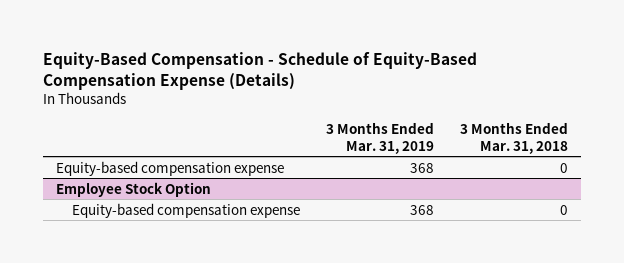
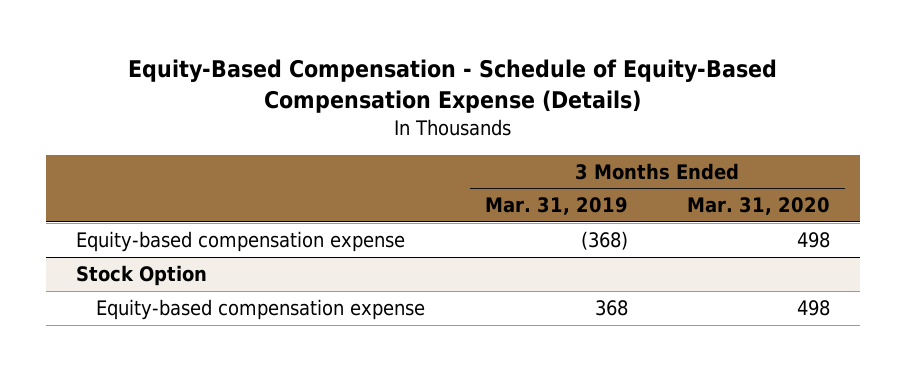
- | 3 Months Ended Mar. 31, 2019 | 3 Months Ended Mar. 31, 2018
+ | 3 Months Ended Mar. 31, 2019 | 3 Months Ended Mar. 31, 2020
- Equity-based compensation expense | 368 | 0
- Employee Stock Option
+ Equity-based compensation expense | (368) | 498
+ Stock Option

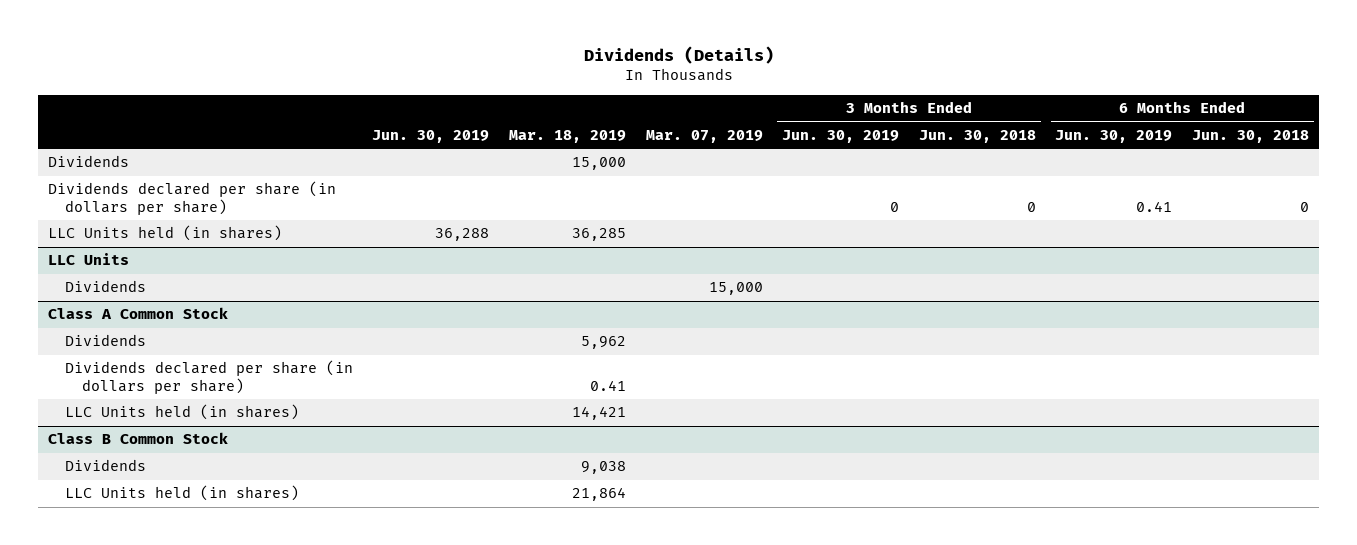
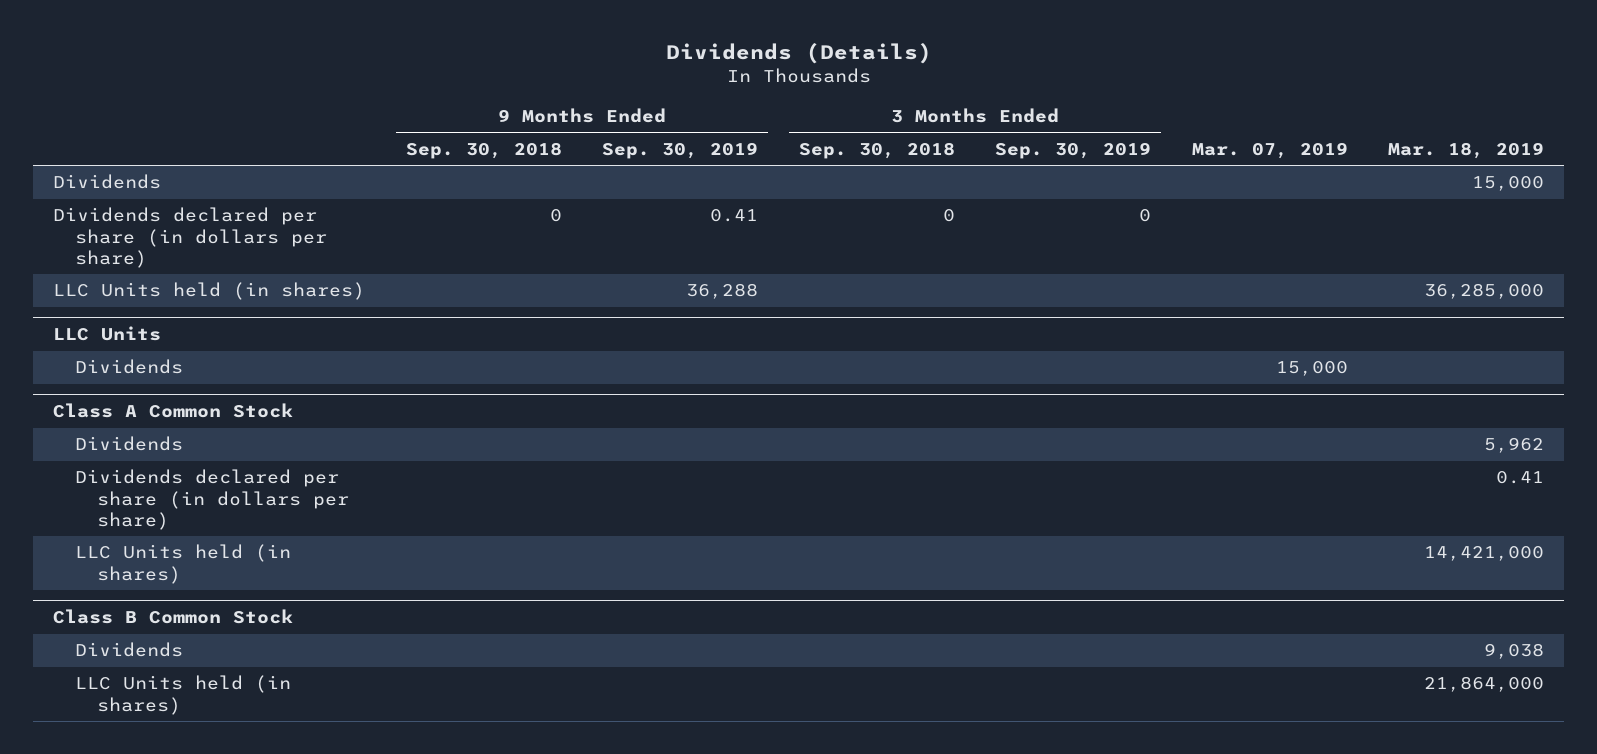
- | Jun. 30, 2019 | Mar. 18, 2019 | Mar. 07, 2019 | 3 Months Ended Jun. 30, 2019 | 3 Months Ended Jun. 30, 2018 | 6 Months Ended Jun. 30, 2019 | 6 Months Ended Jun. 30, 2018
+ | 9 Months Ended Sep. 30, 2018 | 9 Months Ended Sep. 30, 2019 | 3 Months Ended Sep. 30, 2018 | 3 Months Ended Sep. 30, 2019 | Mar. 07, 2019 | Mar. 18, 2019
- LLC Units held (in shares) | 36,288 | 36,285 | | | | |
+ LLC Units held (in shares) | | 36,288 | | | | 36,285,000
@ Class A Common Stock
- LLC Units held (in shares) | | 14,421 | | | | |
+ LLC Units held (in shares) | | | | | | 14,421,000
@ Class B Common Stock
- LLC Units held (in shares) | | 21,864 | | | | |
+ LLC Units held (in shares) | | | | | | 21,864,000

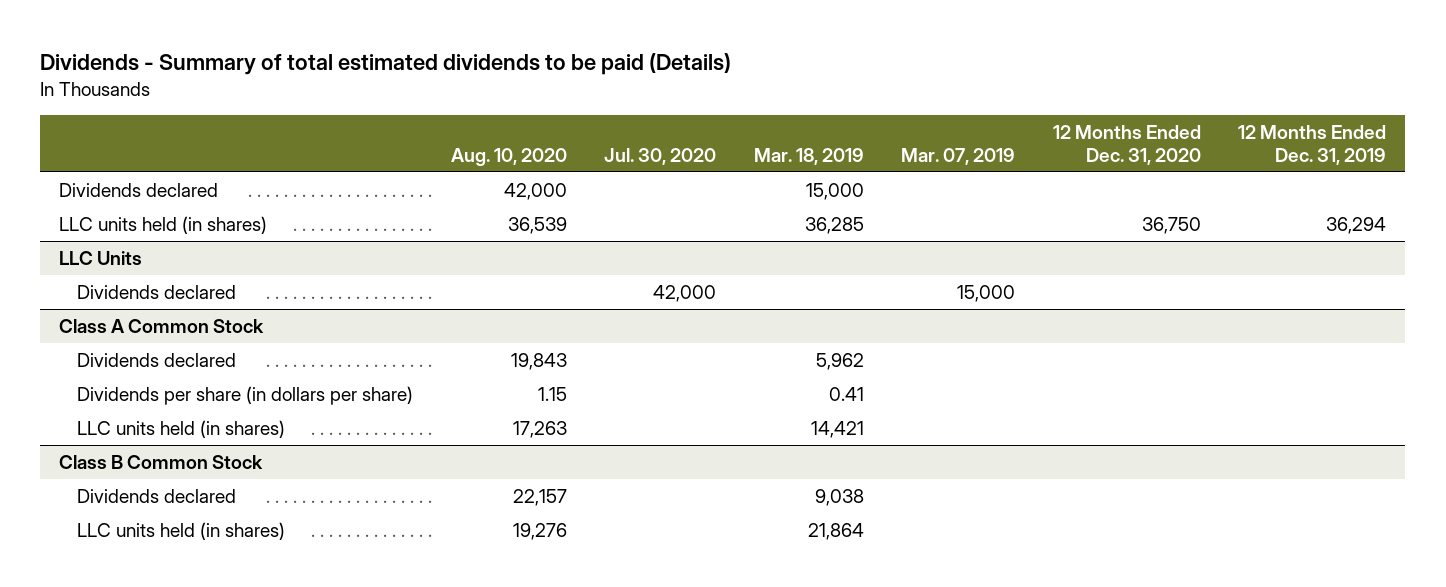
- Dividends (Details)
+ Dividends - Summary of total estimated dividends to be paid (Details)
- | 9 Months Ended Sep. 30, 2018 | 9 Months Ended Sep. 30, 2019 | 3 Months Ended Sep. 30, 2018 | 3 Months Ended Sep. 30, 2019 | Mar. 07, 2019 | Mar. 18, 2019
+ | Aug. 10, 2020 | Jul. 30, 2020 | Mar. 18, 2019 | Mar. 07, 2019 | 12 Months Ended Dec. 31, 2020 | 12 Months Ended Dec. 31, 2019
- Dividends | | | | | | 15,000
- Dividends declared per share (in dollars per share) | 0 | 0.41 | 0 | 0 | |
- LLC Units held (in shares) | | 36,288 | | | | 36,285,000
+ Dividends declared | 42,000 | | 15,000 | | |
+ LLC units held (in shares) | 36,539 | | 36,285 | | 36,750 | 36,294
@ LLC Units
- Dividends | | | | | 15,000 |
+ Dividends declared | | 42,000 | | 15,000 | |
@ Class A Common Stock
- Dividends | | | | | | 5,962
- Dividends declared per share (in dollars per share) | | | | | | 0.41
- LLC Units held (in shares) | | | | | | 14,421,000
+ Dividends declared | 19,843 | | 5,962 | | |
+ Dividends per share (in dollars per share) | 1.15 | | 0.41 | | |
+ LLC units held (in shares) | 17,263 | | 14,421 | | |
@ Class B Common Stock
- Dividends | | | | | | 9,038
- LLC Units held (in shares) | | | | | | 21,864,000
+ Dividends declared | 22,157 | | 9,038 | | |
+ LLC units held (in shares) | 19,276 | | 21,864 | | |

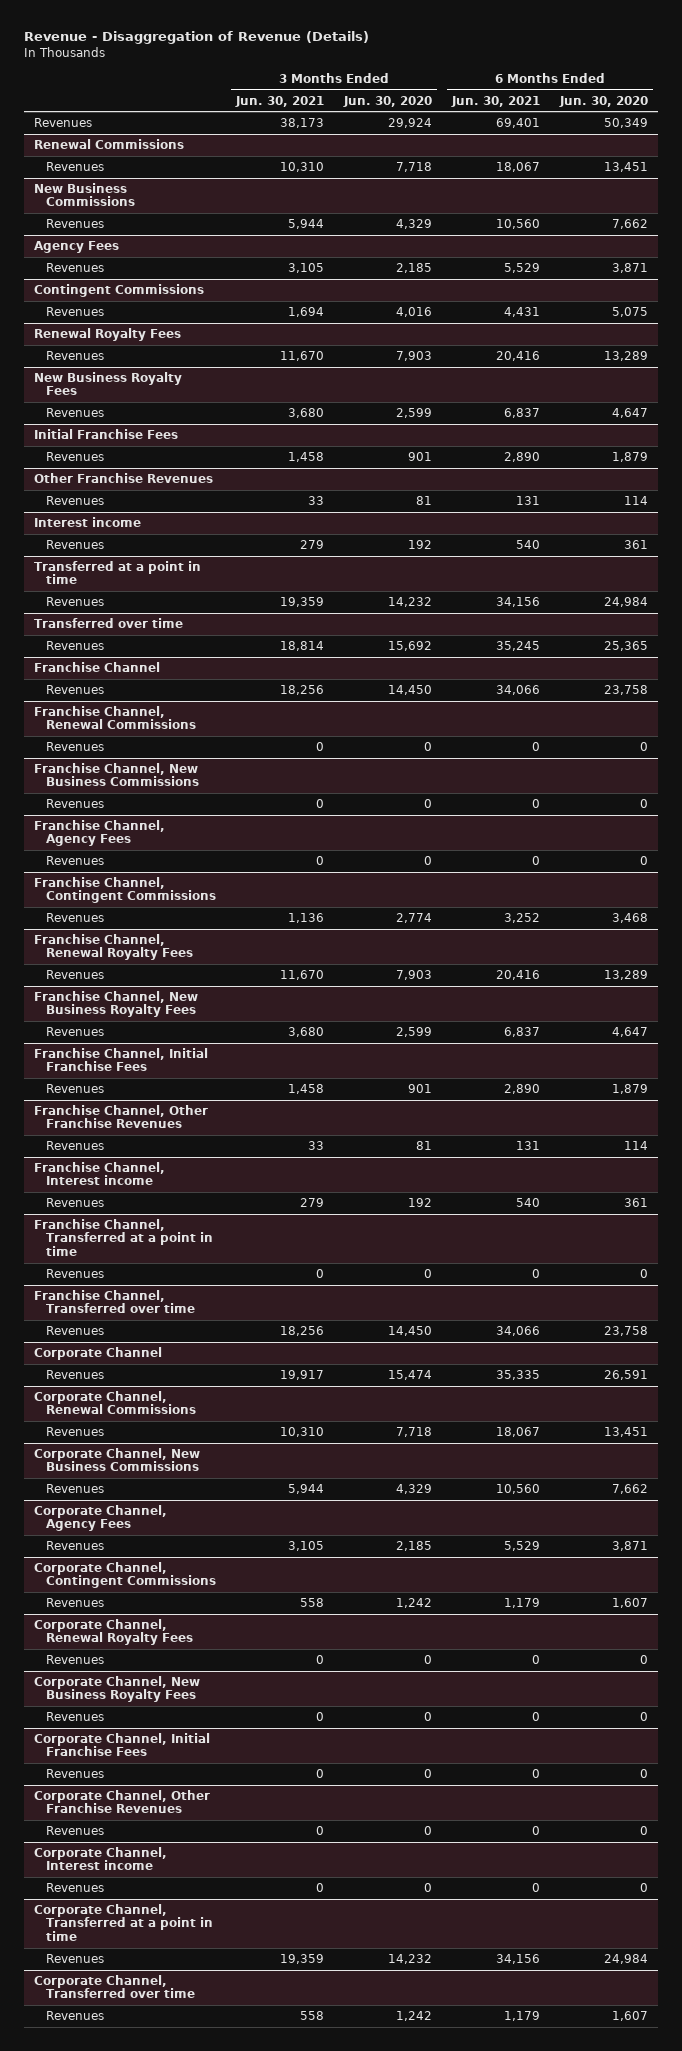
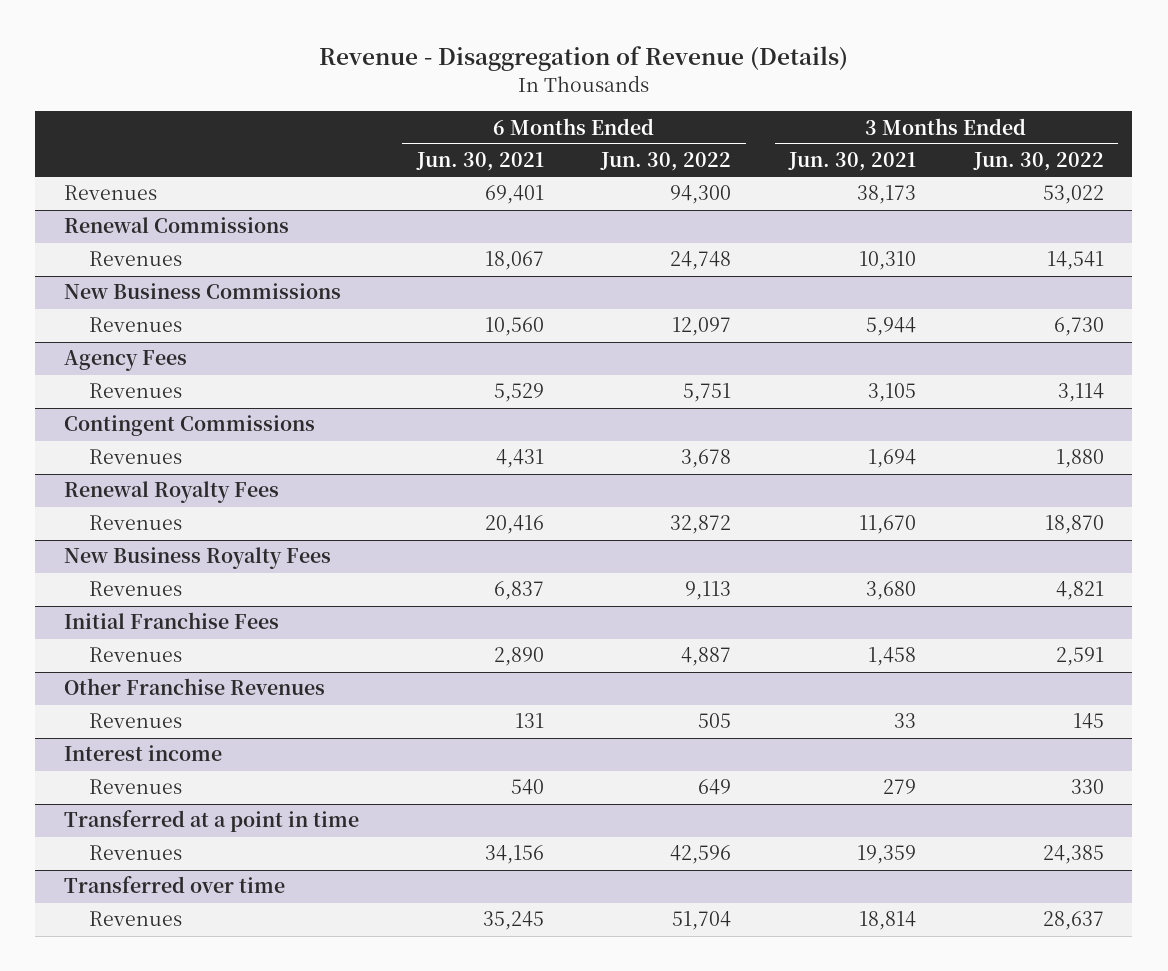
- | 3 Months Ended Jun. 30, 2021 | 3 Months Ended Jun. 30, 2020 | 6 Months Ended Jun. 30, 2021 | 6 Months Ended Jun. 30, 2020
+ | 6 Months Ended Jun. 30, 2021 | 6 Months Ended Jun. 30, 2022 | 3 Months Ended Jun. 30, 2021 | 3 Months Ended Jun. 30, 2022
- Franchise Channel
- Revenues | 18,256 | 14,450 | 34,066 | 23,758
- Franchise Channel, Renewal Commissions
- Revenues | 0 | 0 | 0 | 0
- Franchise Channel, New Business Commissions
- Revenues | 0 | 0 | 0 | 0
- Franchise Channel, Agency Fees
- Revenues | 0 | 0 | 0 | 0
- Franchise Channel, Contingent Commissions
- Revenues | 1,136 | 2,774 | 3,252 | 3,468
- Franchise Channel, Renewal Royalty Fees
- Revenues | 11,670 | 7,903 | 20,416 | 13,289
- Franchise Channel, New Business Royalty Fees
- Revenues | 3,680 | 2,599 | 6,837 | 4,647
- Franchise Channel, Initial Franchise Fees
- Revenues | 1,458 | 901 | 2,890 | 1,879
- Franchise Channel, Other Franchise Revenues
- Revenues | 33 | 81 | 131 | 114
- Franchise Channel, Interest income
- Revenues | 279 | 192 | 540 | 361
- Franchise Channel, Transferred at a point in time
- Revenues | 0 | 0 | 0 | 0
- Franchise Channel, Transferred over time
- Revenues | 18,256 | 14,450 | 34,066 | 23,758
- Corporate Channel
- Revenues | 19,917 | 15,474 | 35,335 | 26,591
- Corporate Channel, Renewal Commissions
- Revenues | 10,310 | 7,718 | 18,067 | 13,451
- Corporate Channel, New Business Commissions
- Revenues | 5,944 | 4,329 | 10,560 | 7,662
- Corporate Channel, Agency Fees
- Revenues | 3,105 | 2,185 | 5,529 | 3,871
- Corporate Channel, Contingent Commissions
- Revenues | 558 | 1,242 | 1,179 | 1,607
- Corporate Channel, Renewal Royalty Fees
- Revenues | 0 | 0 | 0 | 0
- Corporate Channel, New Business Royalty Fees
- Revenues | 0 | 0 | 0 | 0
- Corporate Channel, Initial Franchise Fees
- Revenues | 0 | 0 | 0 | 0
- Corporate Channel, Other Franchise Revenues
- Revenues | 0 | 0 | 0 | 0
- Corporate Channel, Interest income
- Revenues | 0 | 0 | 0 | 0
- Corporate Channel, Transferred at a point in time
- Revenues | 19,359 | 14,232 | 34,156 | 24,984
- Corporate Channel, Transferred over time
- Revenues | 558 | 1,242 | 1,179 | 1,607

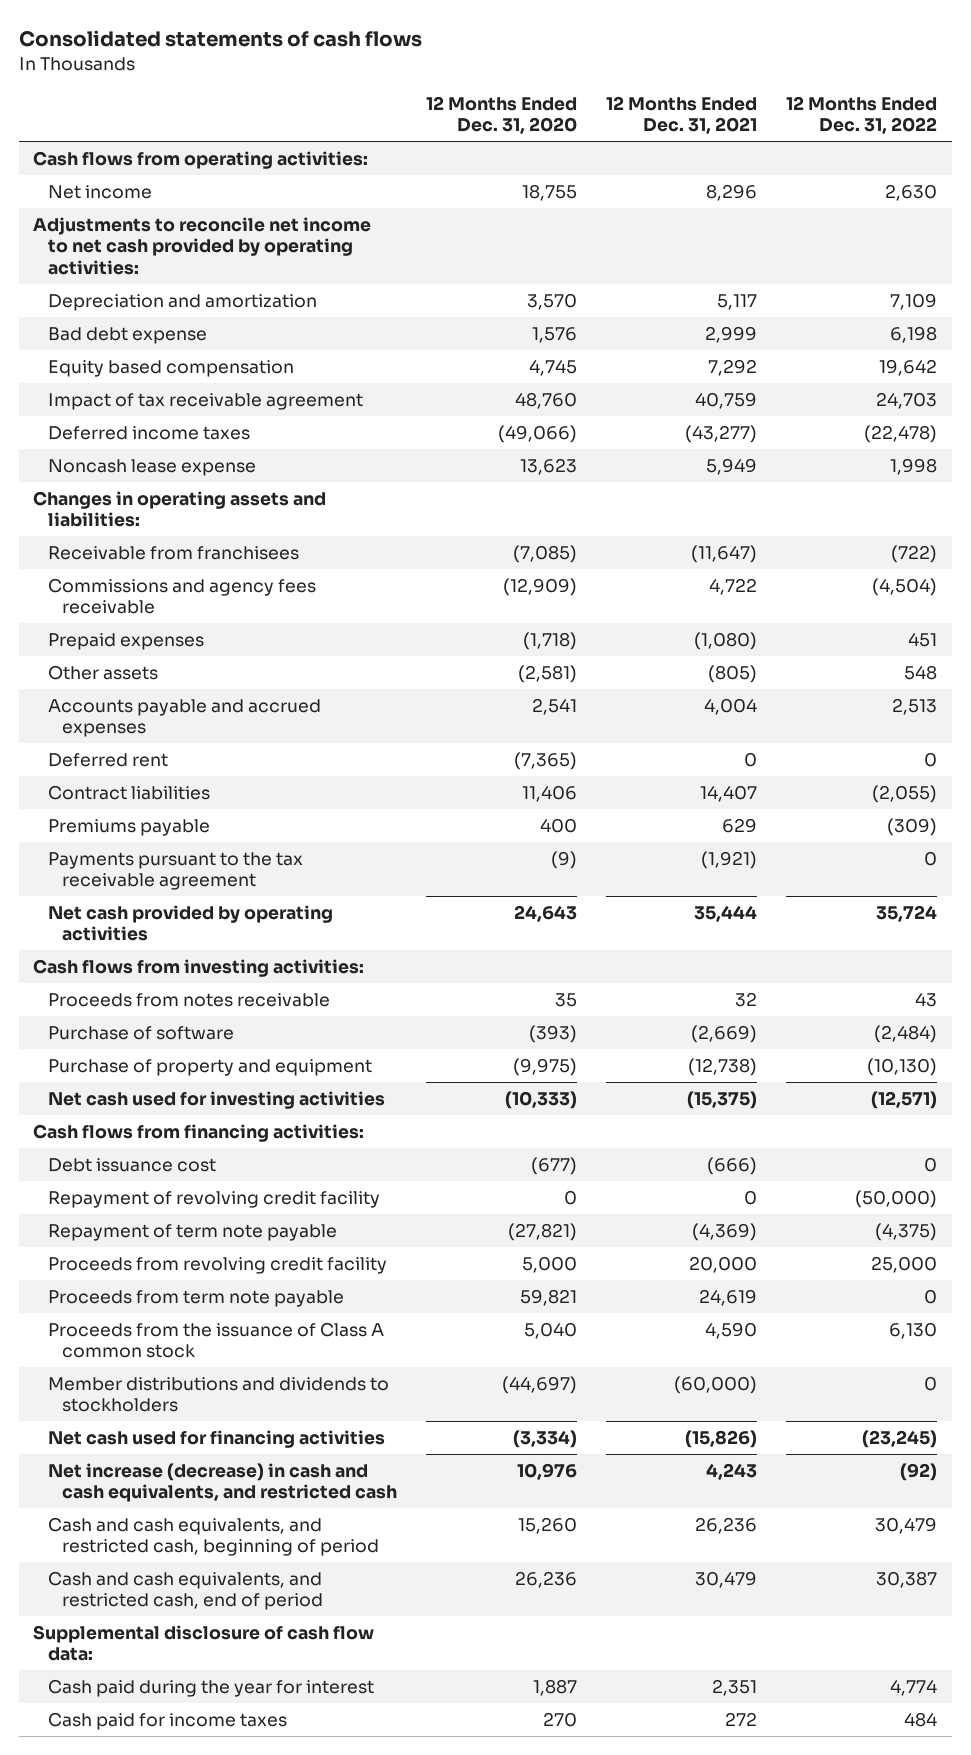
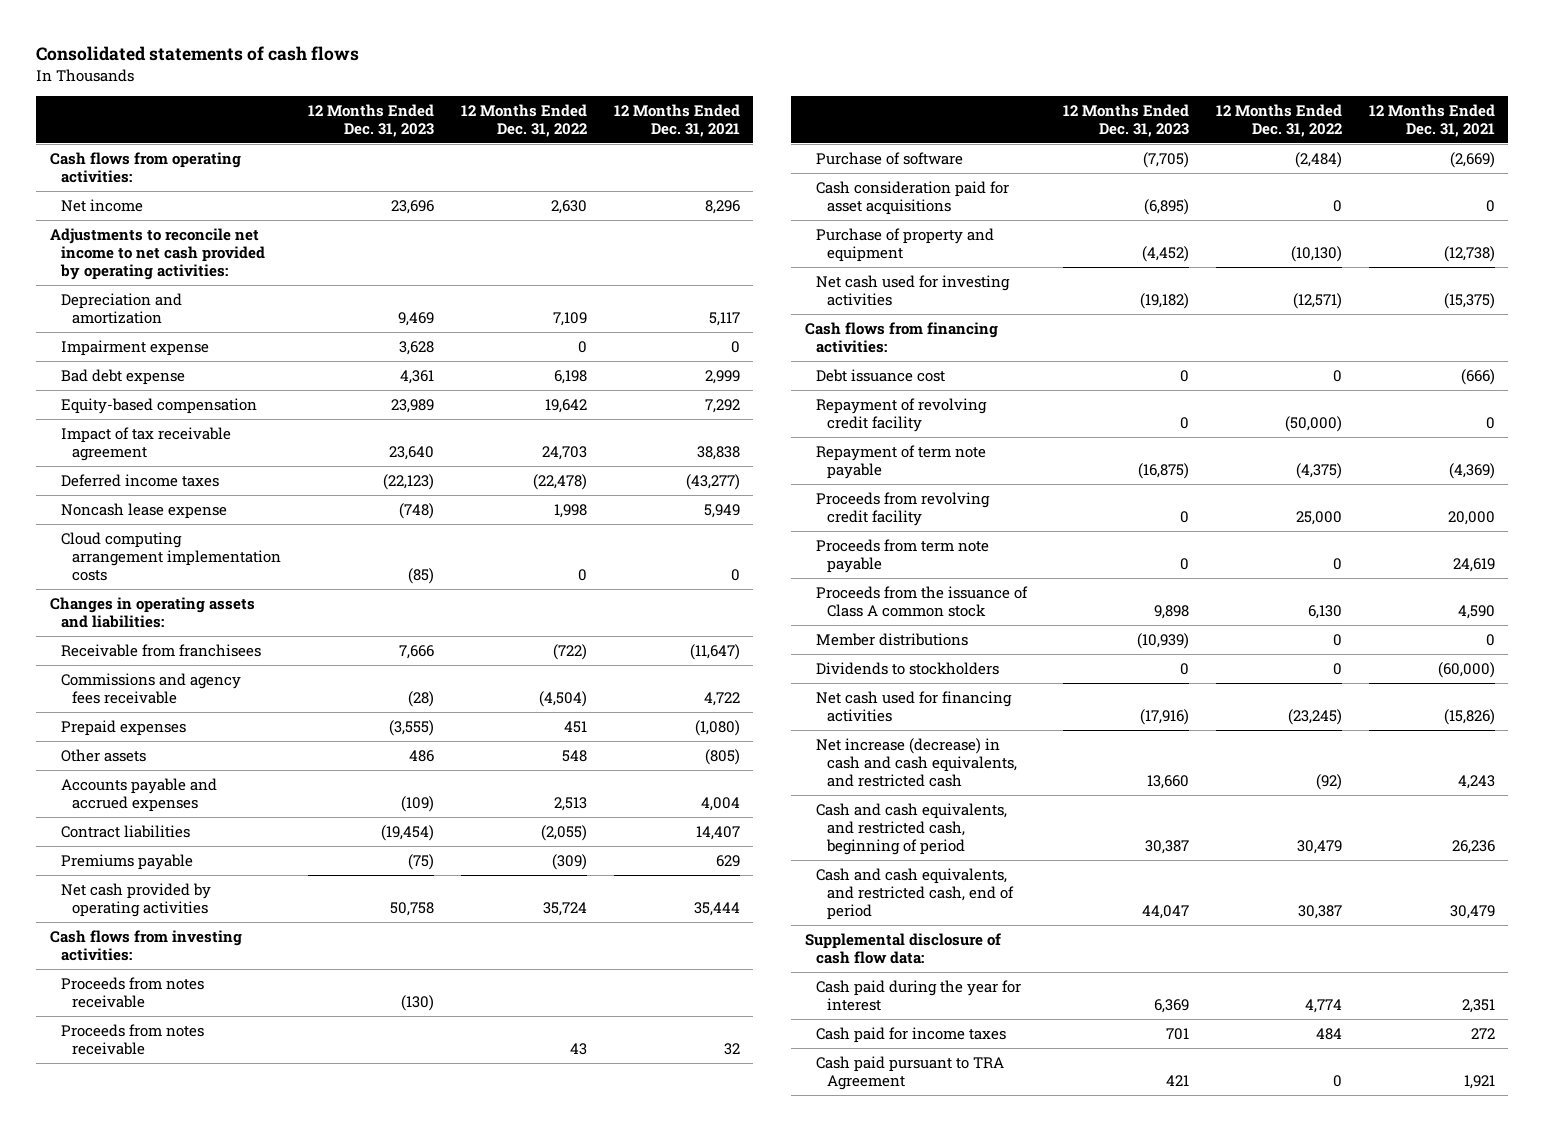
- | 12 Months Ended Dec. 31, 2020 | 12 Months Ended Dec. 31, 2021 | 12 Months Ended Dec. 31, 2022
+ | 12 Months Ended Dec. 31, 2023 | 12 Months Ended Dec. 31, 2022 | 12 Months Ended Dec. 31, 2021
+ Impairment expense | 3,628 | 0 | 0
- Equity based compensation | 4,745 | 7,292 | 19,642
- Impact of tax receivable agreement | 48,760 | 40,759 | 24,703
+ Equity-based compensation | 23,989 | 19,642 | 7,292
+ Impact of tax receivable agreement | 23,640 | 24,703 | 38,838
+ Cloud computing arrangement implementation costs | (85) | 0 | 0
- Deferred rent | (7,365) | 0 | 0
- Payments pursuant to the tax receivable agreement | (9) | (1,921) | 0
+ Proceeds from notes receivable | (130) | |
+ Cash consideration paid for asset acquisitions | (6,895) | 0 | 0
- Member distributions and dividends to stockholders | (44,697) | (60,000) | 0
+ Member distributions | (10,939) | 0 | 0
+ Dividends to stockholders | 0 | 0 | (60,000)
+ Cash paid pursuant to TRA Agreement | 421 | 0 | 1,921

